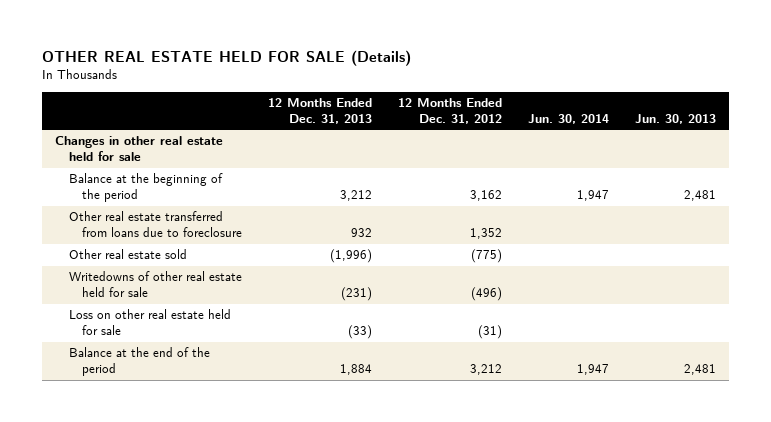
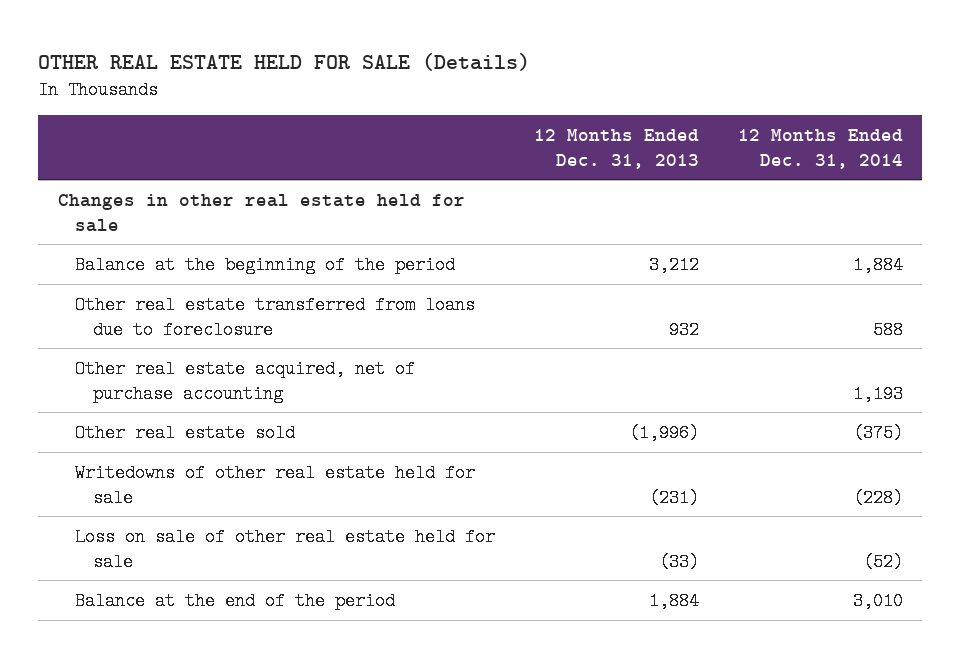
- | 12 Months Ended Dec. 31, 2013 | 12 Months Ended Dec. 31, 2012 | Jun. 30, 2014 | Jun. 30, 2013
+ | 12 Months Ended Dec. 31, 2013 | 12 Months Ended Dec. 31, 2014
+ Other real estate acquired, net of purchase accounting | | 1,193
- Loss on other real estate held for sale | (33) | (31) | |
+ Loss on sale of other real estate held for sale | (33) | (52)

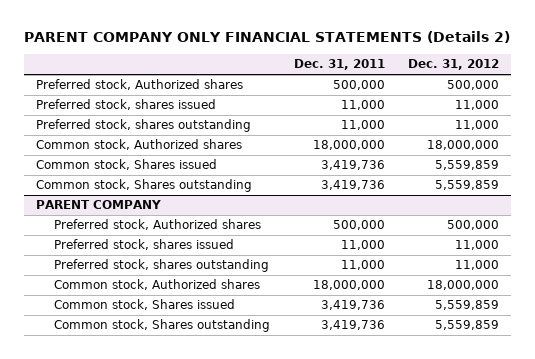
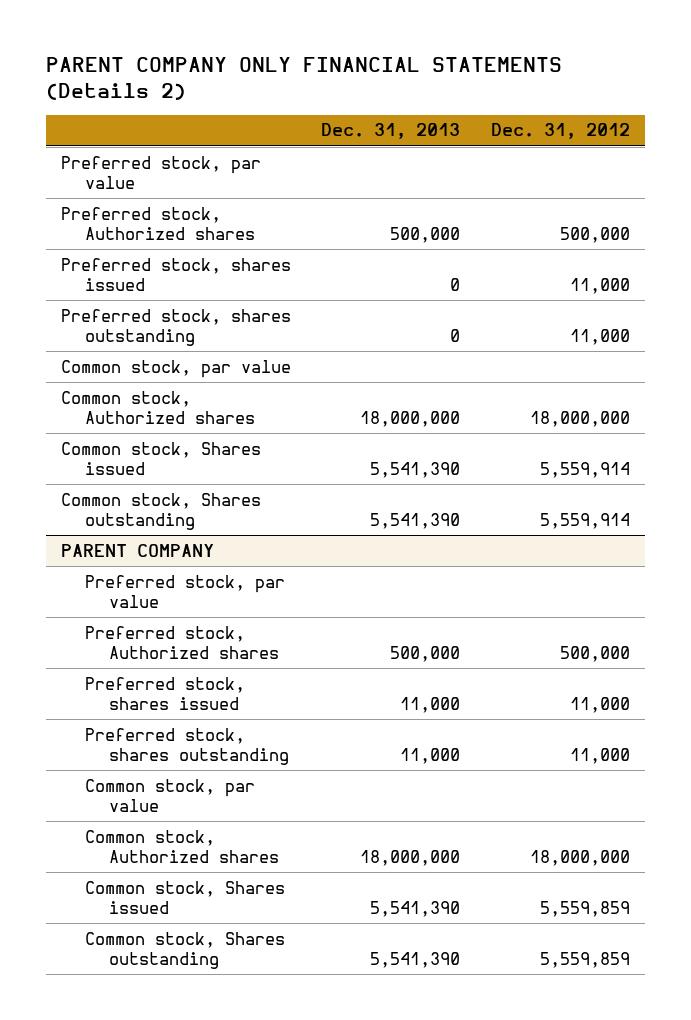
- | Dec. 31, 2011 | Dec. 31, 2012
+ | Dec. 31, 2013 | Dec. 31, 2012
+ Preferred stock, par value
+ Common stock, par value
- Common stock, Shares issued | 3,419,736 | 5,559,859
- Common stock, Shares outstanding | 3,419,736 | 5,559,859
+ Common stock, Shares issued | 5,541,390 | 5,559,914
+ Common stock, Shares outstanding | 5,541,390 | 5,559,914
@ PARENT COMPANY
+ Preferred stock, par value
+ Common stock, par value

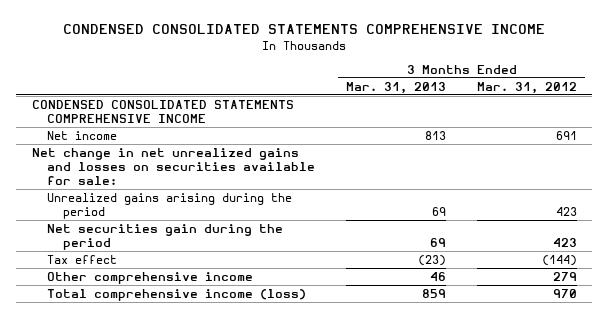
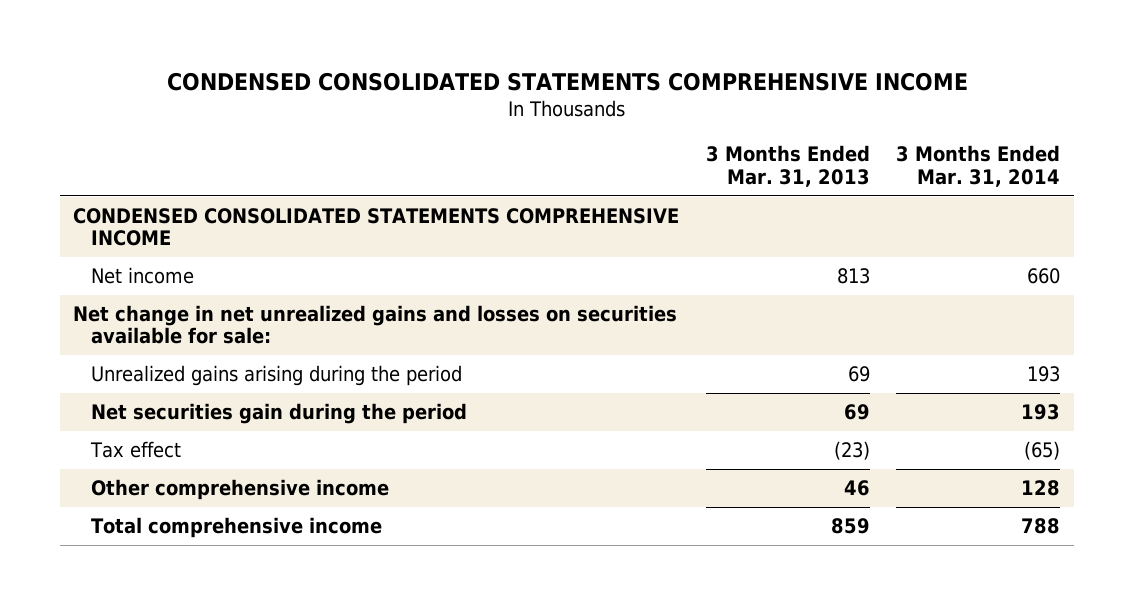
- | 3 Months Ended Mar. 31, 2013 | 3 Months Ended Mar. 31, 2012
+ | 3 Months Ended Mar. 31, 2013 | 3 Months Ended Mar. 31, 2014
- Total comprehensive income (loss) | 859 | 970
+ Total comprehensive income | 859 | 788

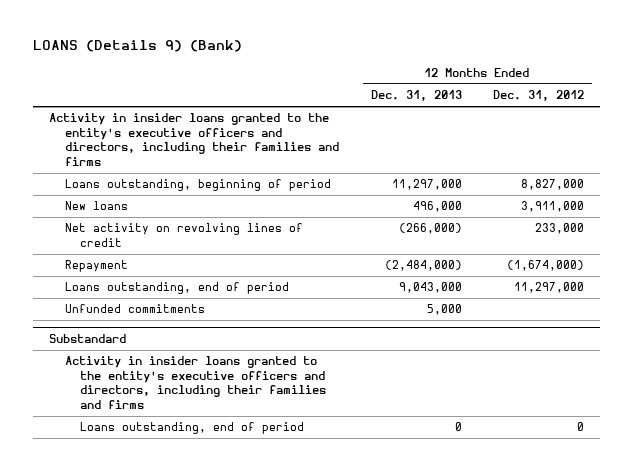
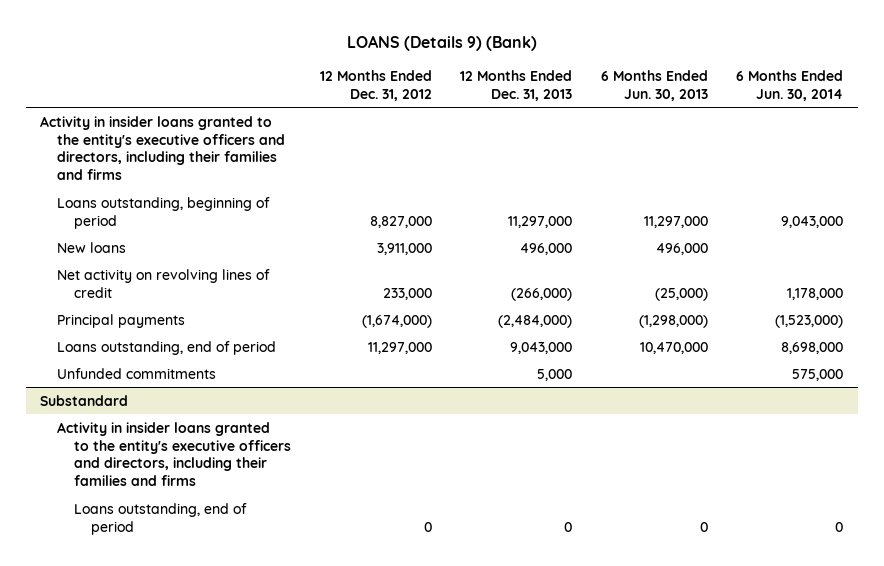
- | 12 Months Ended Dec. 31, 2013 | 12 Months Ended Dec. 31, 2012
+ | 12 Months Ended Dec. 31, 2012 | 12 Months Ended Dec. 31, 2013 | 6 Months Ended Jun. 30, 2013 | 6 Months Ended Jun. 30, 2014
- Repayment | (2,484,000) | (1,674,000)
+ Principal payments | (1,674,000) | (2,484,000) | (1,298,000) | (1,523,000)

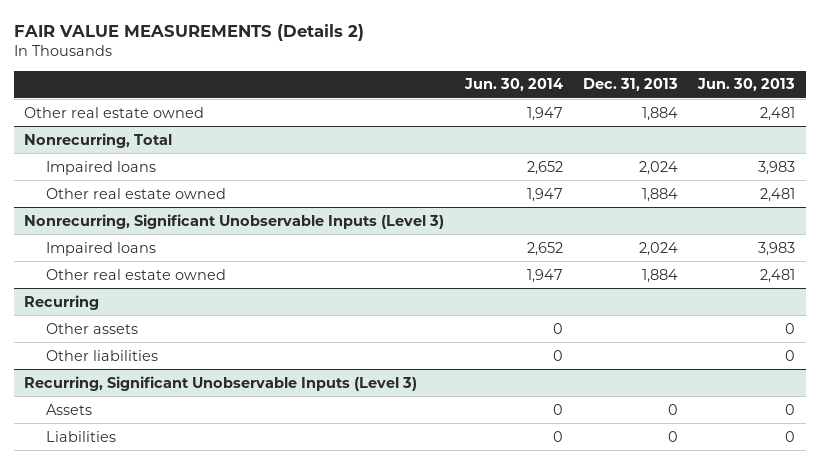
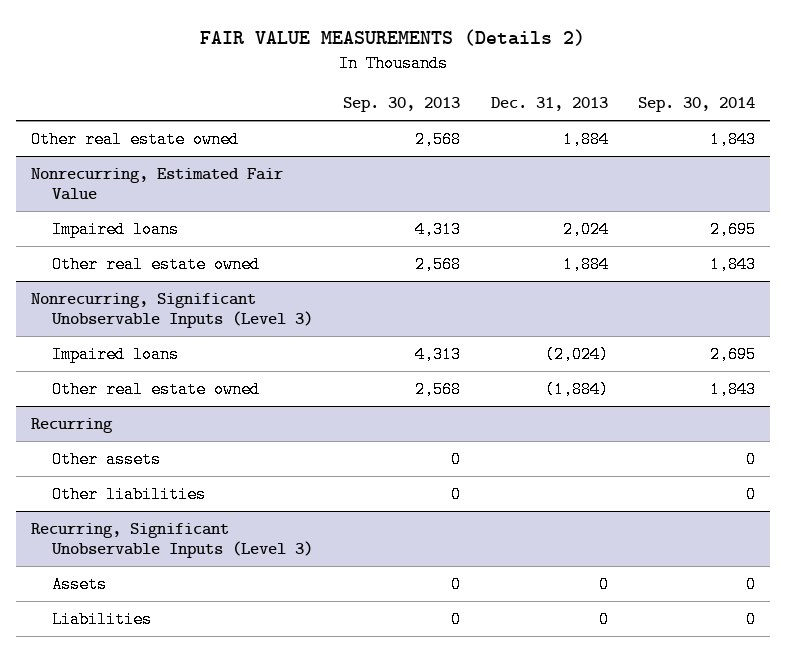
- | Jun. 30, 2014 | Dec. 31, 2013 | Jun. 30, 2013
+ | Sep. 30, 2013 | Dec. 31, 2013 | Sep. 30, 2014
- Nonrecurring, Total
+ Nonrecurring, Estimated Fair Value
@ Nonrecurring, Significant Unobservable Inputs (Level 3)
- Impaired loans | 2,652 | 2,024 | 3,983
- Other real estate owned | 1,947 | 1,884 | 2,481
+ Impaired loans | 4,313 | (2,024) | 2,695
+ Other real estate owned | 2,568 | (1,884) | 1,843

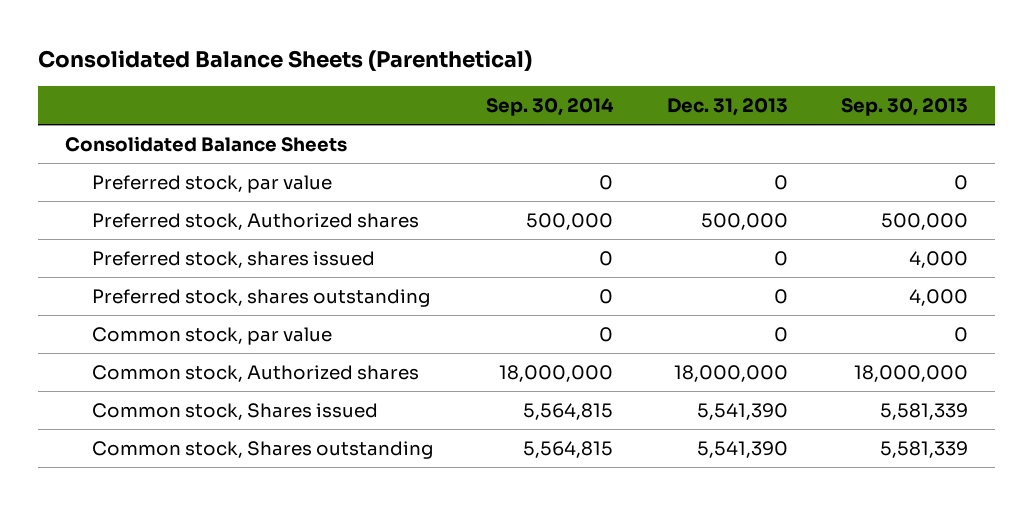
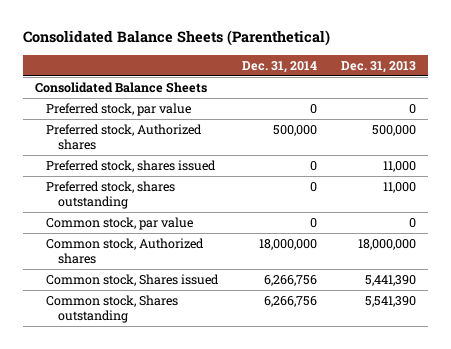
- | Sep. 30, 2014 | Dec. 31, 2013 | Sep. 30, 2013
+ | Dec. 31, 2014 | Dec. 31, 2013
- Preferred stock, shares issued | 0 | 0 | 4,000
- Preferred stock, shares outstanding | 0 | 0 | 4,000
+ Preferred stock, shares issued | 0 | 11,000
+ Preferred stock, shares outstanding | 0 | 11,000
- Common stock, Shares issued | 5,564,815 | 5,541,390 | 5,581,339
+ Common stock, Shares issued | 6,266,756 | 5,441,390

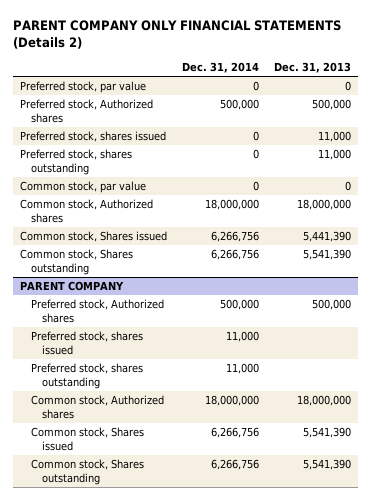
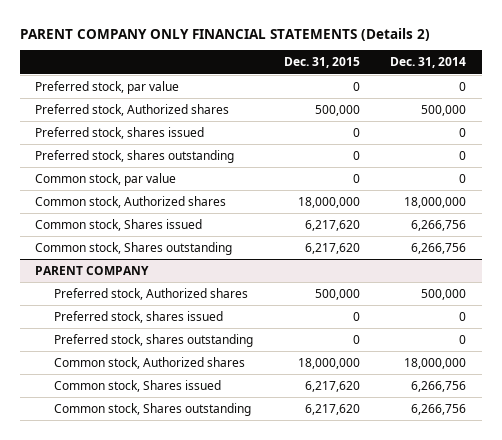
- | Dec. 31, 2014 | Dec. 31, 2013
+ | Dec. 31, 2015 | Dec. 31, 2014
@ PARENT COMPANY
- Preferred stock, shares issued | 11,000 |
- Preferred stock, shares outstanding | 11,000 |
+ Preferred stock, shares issued | 0 | 0
+ Preferred stock, shares outstanding | 0 | 0

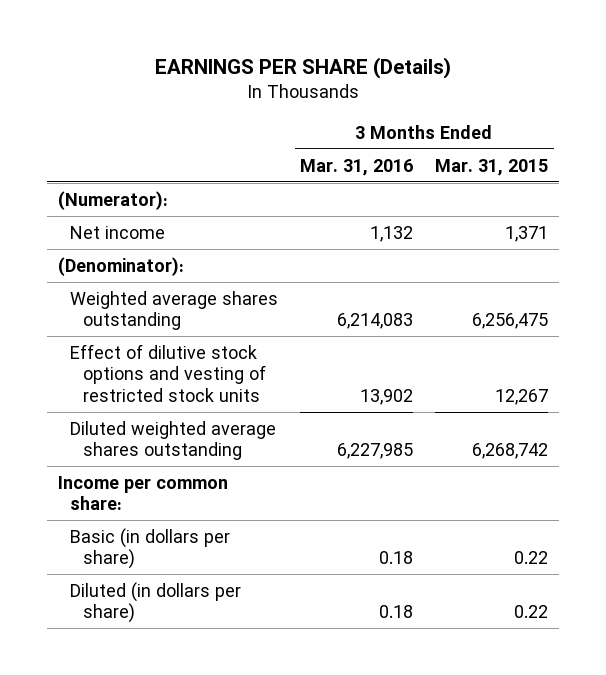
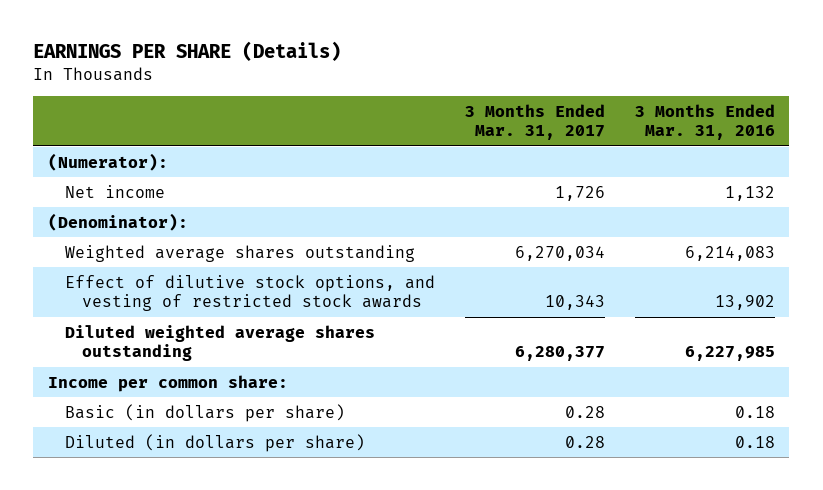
- | 3 Months Ended Mar. 31, 2016 | 3 Months Ended Mar. 31, 2015
+ | 3 Months Ended Mar. 31, 2017 | 3 Months Ended Mar. 31, 2016
- Effect of dilutive stock options and vesting of restricted stock units | 13,902 | 12,267
+ Effect of dilutive stock options, and vesting of restricted stock awards | 10,343 | 13,902

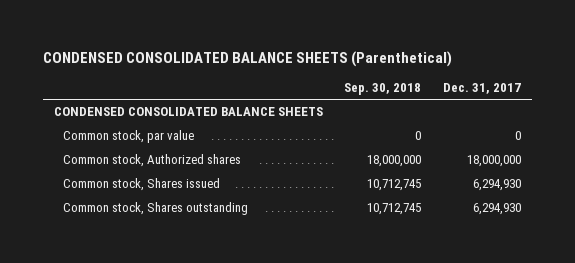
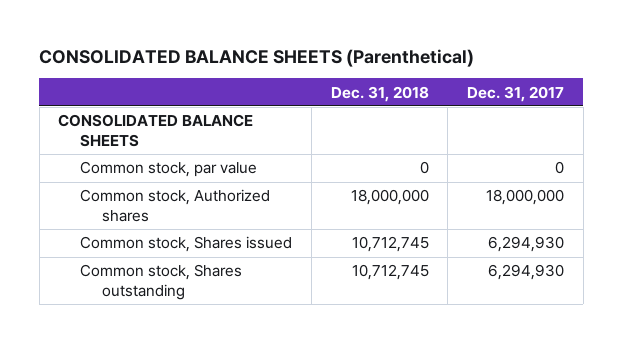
- CONDENSED CONSOLIDATED BALANCE SHEETS (Parenthetical)
+ CONSOLIDATED BALANCE SHEETS (Parenthetical)
- | Sep. 30, 2018 | Dec. 31, 2017
+ | Dec. 31, 2018 | Dec. 31, 2017
- CONDENSED CONSOLIDATED BALANCE SHEETS
+ CONSOLIDATED BALANCE SHEETS

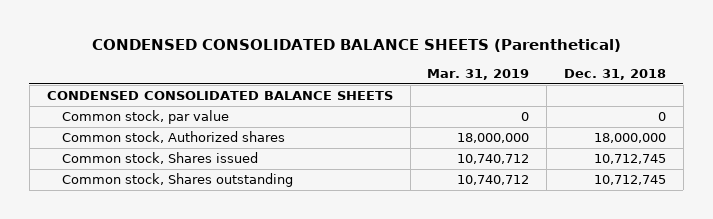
- CONSOLIDATED BALANCE SHEETS (Parenthetical)
+ CONDENSED CONSOLIDATED BALANCE SHEETS (Parenthetical)
- | Dec. 31, 2018 | Dec. 31, 2017
+ | Mar. 31, 2019 | Dec. 31, 2018
- CONSOLIDATED BALANCE SHEETS
+ CONDENSED CONSOLIDATED BALANCE SHEETS

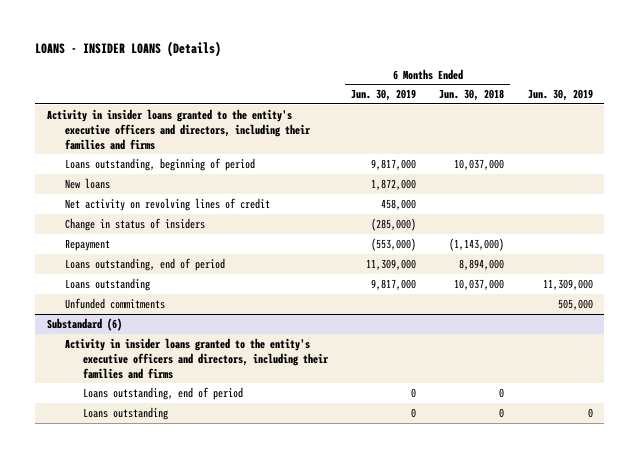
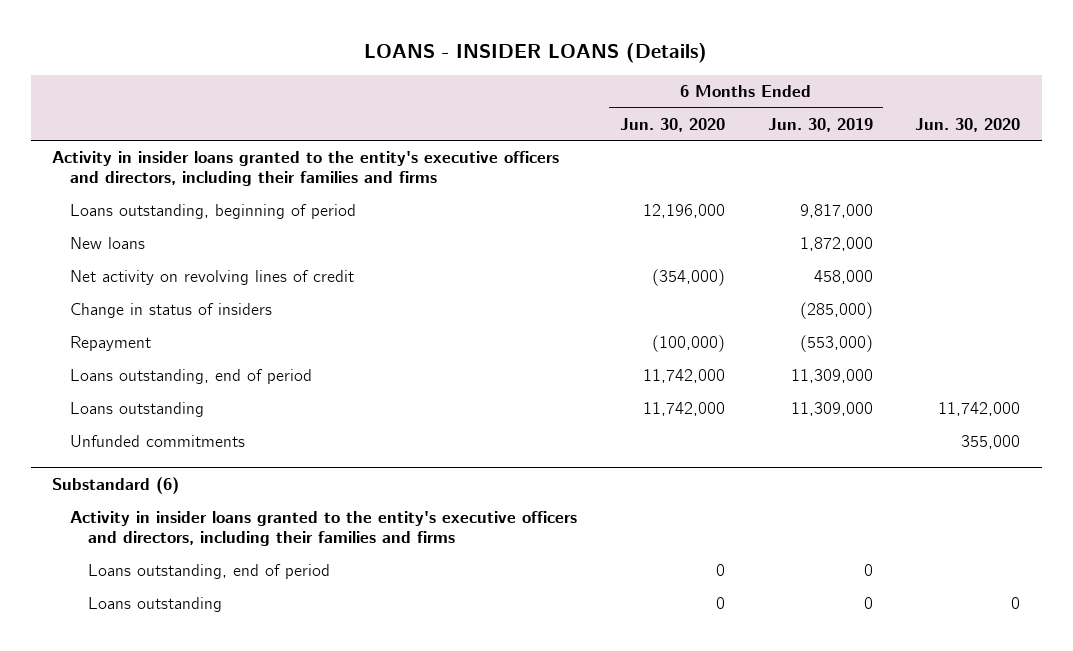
- | 6 Months Ended Jun. 30, 2019 | 6 Months Ended Jun. 30, 2018 | Jun. 30, 2019
+ | 6 Months Ended Jun. 30, 2020 | 6 Months Ended Jun. 30, 2019 | Jun. 30, 2020
- Loans outstanding | 9,817,000 | 10,037,000 | 11,309,000
+ Loans outstanding | 11,742,000 | 11,309,000 | 11,742,000

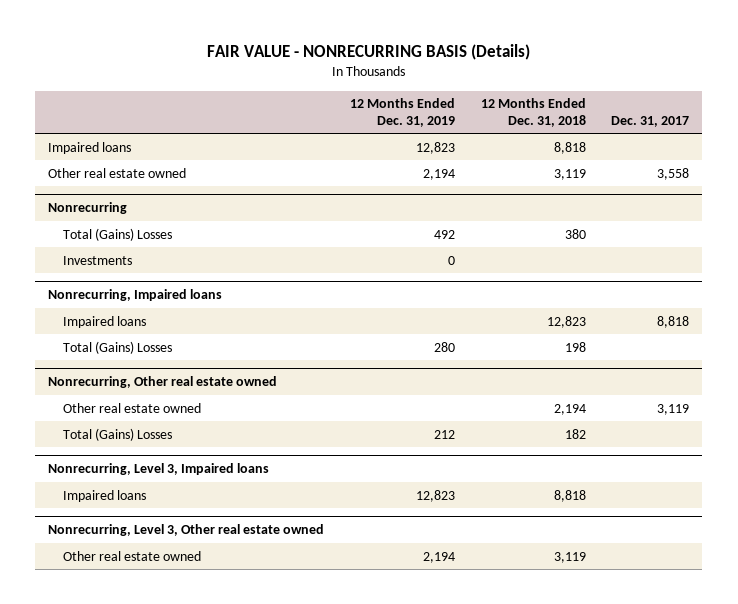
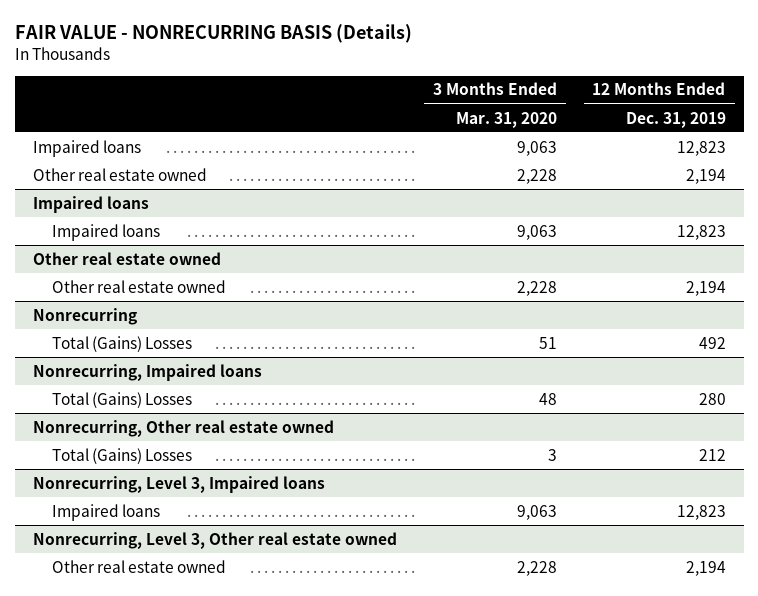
- | 12 Months Ended Dec. 31, 2019 | 12 Months Ended Dec. 31, 2018 | Dec. 31, 2017
+ | 3 Months Ended Mar. 31, 2020 | 12 Months Ended Dec. 31, 2019
+ Impaired loans
+ Impaired loans | 9,063 | 12,823
+ Other real estate owned
+ Other real estate owned | 2,228 | 2,194
@ Nonrecurring
- Investments | 0 | |
@ Nonrecurring, Impaired loans
- Impaired loans | | 12,823 | 8,818
@ Nonrecurring, Other real estate owned
- Other real estate owned | | 2,194 | 3,119

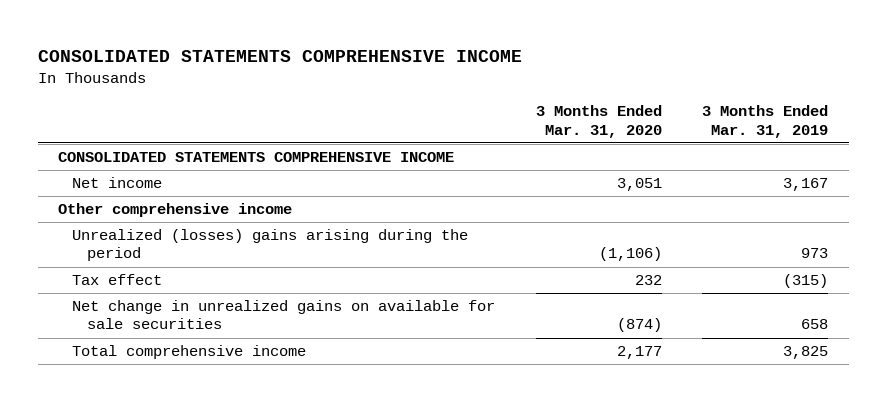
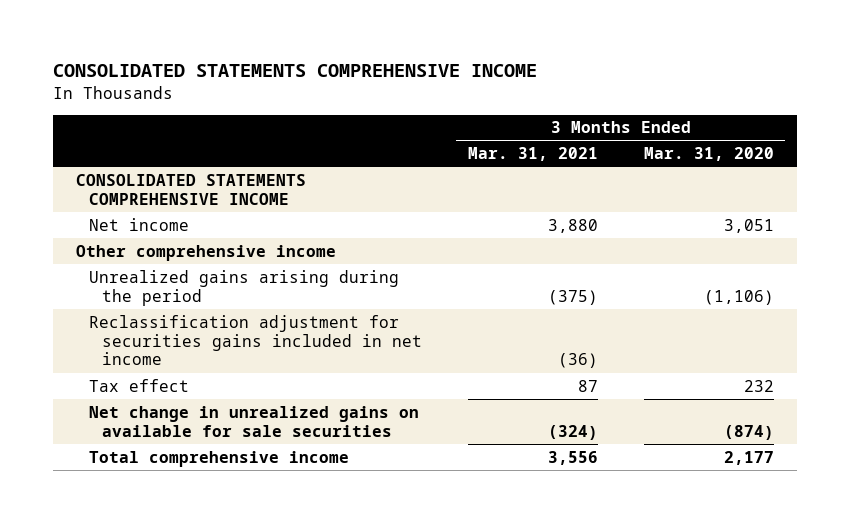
- | 3 Months Ended Mar. 31, 2020 | 3 Months Ended Mar. 31, 2019
+ | 3 Months Ended Mar. 31, 2021 | 3 Months Ended Mar. 31, 2020
- Unrealized (losses) gains arising during the period | (1,106) | 973
+ Unrealized gains arising during the period | (375) | (1,106)
+ Reclassification adjustment for securities gains included in net income | (36) |

